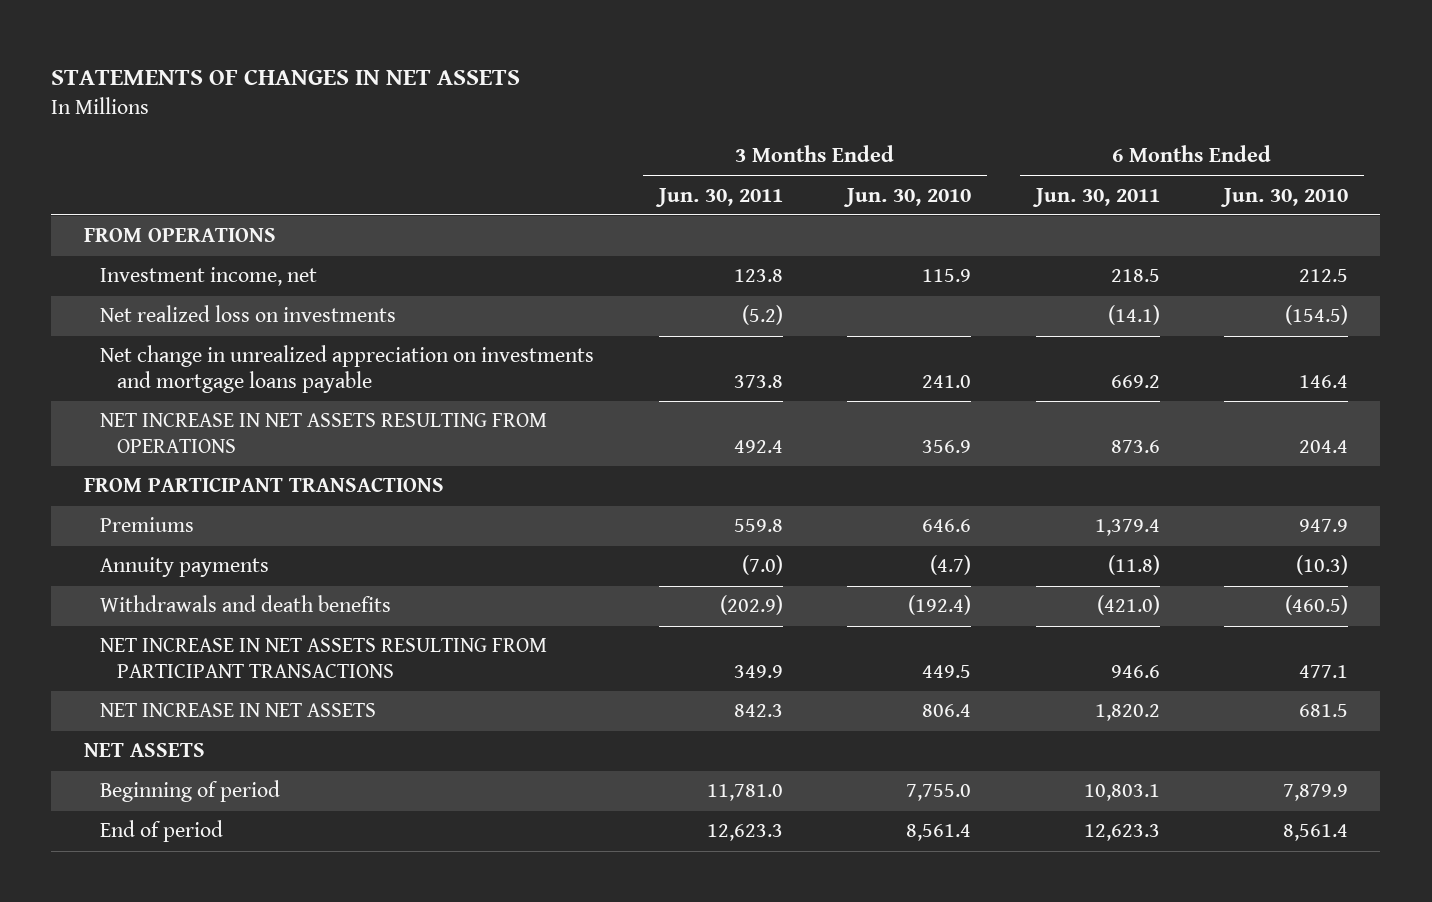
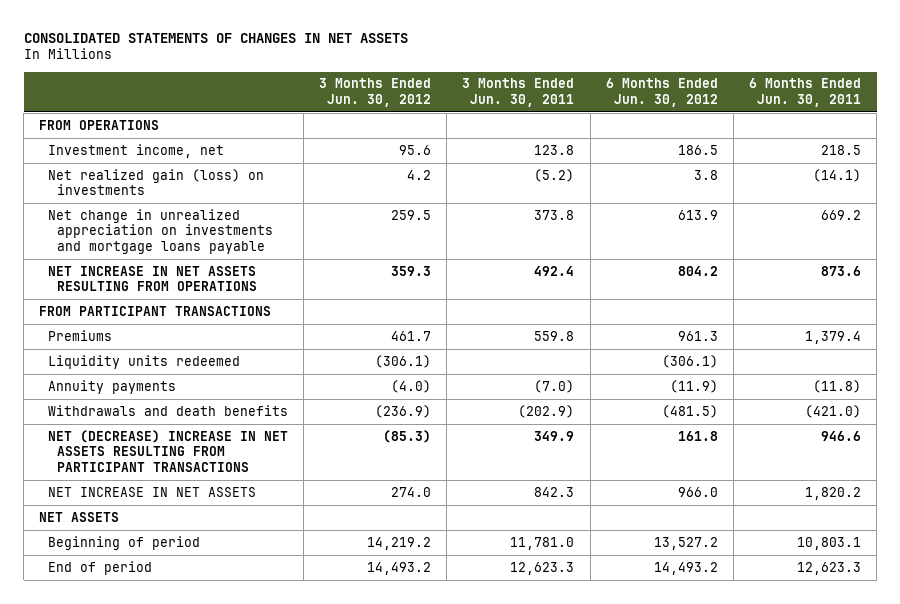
- STATEMENTS OF CHANGES IN NET ASSETS
+ CONSOLIDATED STATEMENTS OF CHANGES IN NET ASSETS
- | 3 Months Ended Jun. 30, 2011 | 3 Months Ended Jun. 30, 2010 | 6 Months Ended Jun. 30, 2011 | 6 Months Ended Jun. 30, 2010
+ | 3 Months Ended Jun. 30, 2012 | 3 Months Ended Jun. 30, 2011 | 6 Months Ended Jun. 30, 2012 | 6 Months Ended Jun. 30, 2011
- Net realized loss on investments | (5.2) | | (14.1) | (154.5)
+ Net realized gain (loss) on investments | 4.2 | (5.2) | 3.8 | (14.1)
+ Liquidity units redeemed | (306.1) | | (306.1) |
- NET INCREASE IN NET ASSETS RESULTING FROM PARTICIPANT TRANSACTIONS | 349.9 | 449.5 | 946.6 | 477.1
+ NET (DECREASE) INCREASE IN NET ASSETS RESULTING FROM PARTICIPANT TRANSACTIONS | (85.3) | 349.9 | 161.8 | 946.6

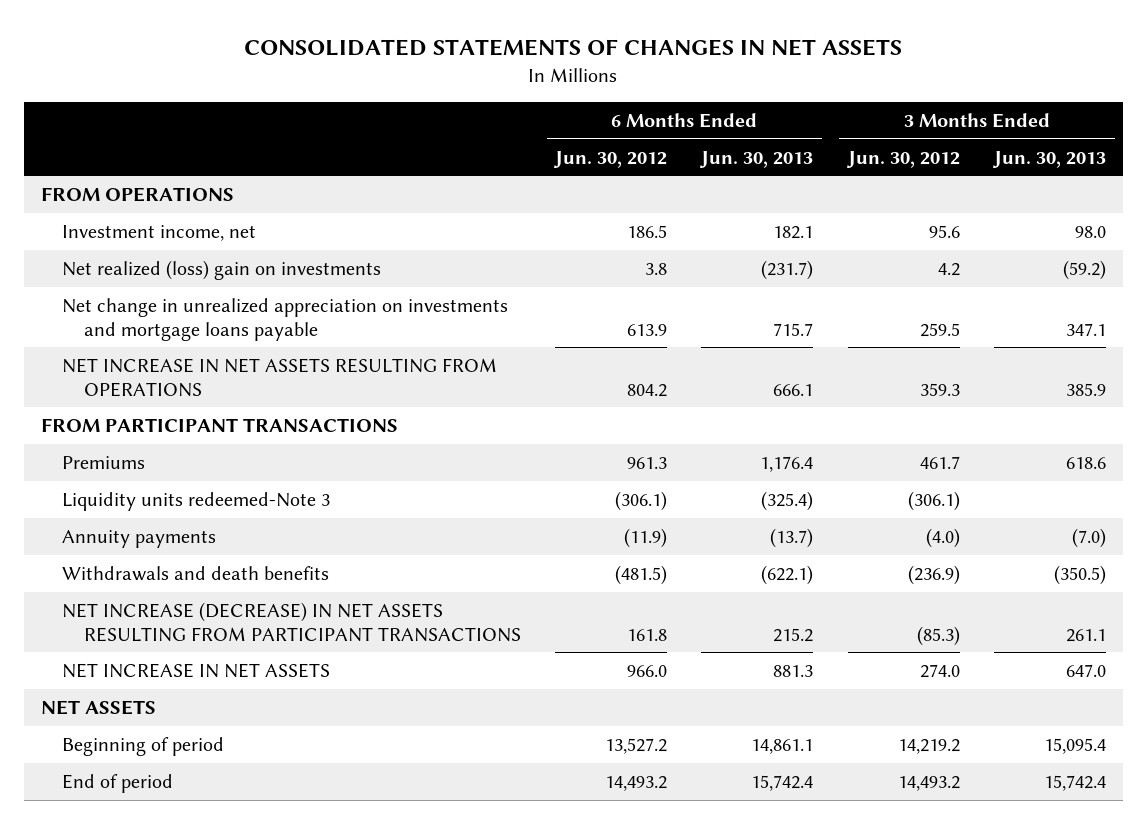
- | 3 Months Ended Jun. 30, 2012 | 3 Months Ended Jun. 30, 2011 | 6 Months Ended Jun. 30, 2012 | 6 Months Ended Jun. 30, 2011
+ | 6 Months Ended Jun. 30, 2012 | 6 Months Ended Jun. 30, 2013 | 3 Months Ended Jun. 30, 2012 | 3 Months Ended Jun. 30, 2013
- Net realized gain (loss) on investments | 4.2 | (5.2) | 3.8 | (14.1)
+ Net realized (loss) gain on investments | 3.8 | (231.7) | 4.2 | (59.2)
- Liquidity units redeemed | (306.1) | | (306.1) |
+ Liquidity units redeemed-Note 3 | (306.1) | (325.4) | (306.1) |
- NET (DECREASE) INCREASE IN NET ASSETS RESULTING FROM PARTICIPANT TRANSACTIONS | (85.3) | 349.9 | 161.8 | 946.6
+ NET INCREASE (DECREASE) IN NET ASSETS RESULTING FROM PARTICIPANT TRANSACTIONS | 161.8 | 215.2 | (85.3) | 261.1

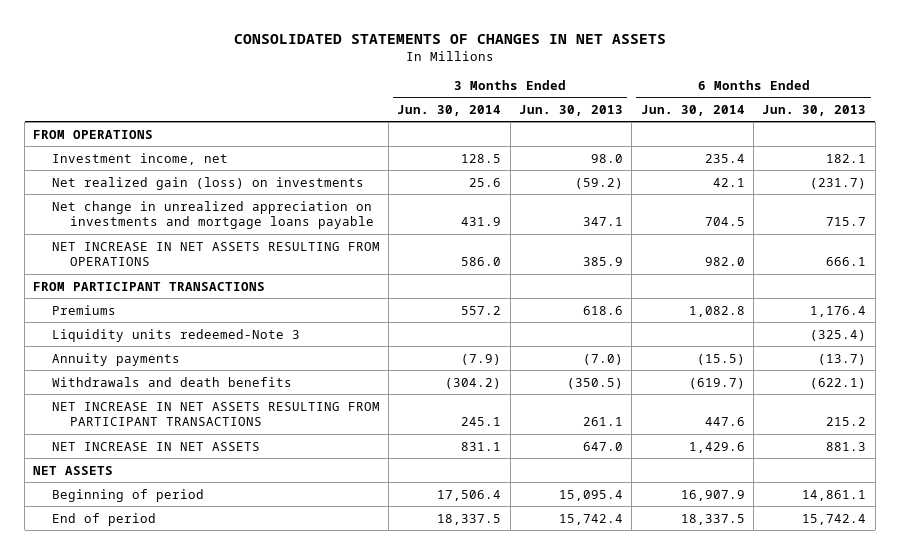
- | 6 Months Ended Jun. 30, 2012 | 6 Months Ended Jun. 30, 2013 | 3 Months Ended Jun. 30, 2012 | 3 Months Ended Jun. 30, 2013
+ | 3 Months Ended Jun. 30, 2014 | 3 Months Ended Jun. 30, 2013 | 6 Months Ended Jun. 30, 2014 | 6 Months Ended Jun. 30, 2013
- Net realized (loss) gain on investments | 3.8 | (231.7) | 4.2 | (59.2)
+ Net realized gain (loss) on investments | 25.6 | (59.2) | 42.1 | (231.7)
- NET INCREASE (DECREASE) IN NET ASSETS RESULTING FROM PARTICIPANT TRANSACTIONS | 161.8 | 215.2 | (85.3) | 261.1
+ NET INCREASE IN NET ASSETS RESULTING FROM PARTICIPANT TRANSACTIONS | 245.1 | 261.1 | 447.6 | 215.2

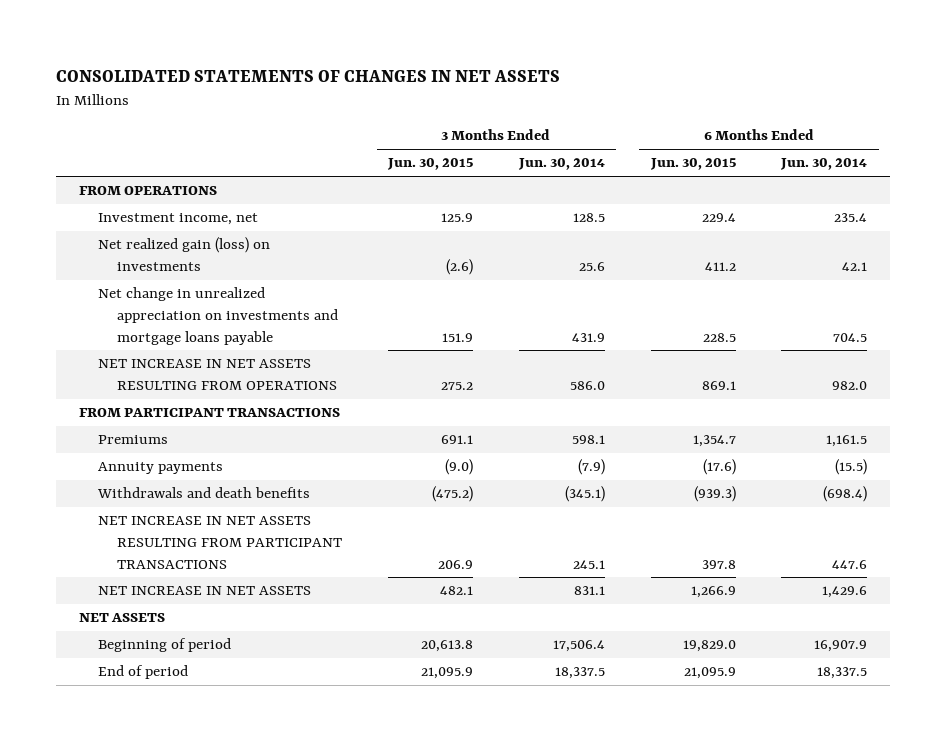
- | 3 Months Ended Jun. 30, 2014 | 3 Months Ended Jun. 30, 2013 | 6 Months Ended Jun. 30, 2014 | 6 Months Ended Jun. 30, 2013
+ | 3 Months Ended Jun. 30, 2015 | 3 Months Ended Jun. 30, 2014 | 6 Months Ended Jun. 30, 2015 | 6 Months Ended Jun. 30, 2014
- Premiums | 557.2 | 618.6 | 1,082.8 | 1,176.4
- Liquidity units redeemed-Note 3 | | | | (325.4)
+ Premiums | 691.1 | 598.1 | 1,354.7 | 1,161.5
- Withdrawals and death benefits | (304.2) | (350.5) | (619.7) | (622.1)
+ Withdrawals and death benefits | (475.2) | (345.1) | (939.3) | (698.4)

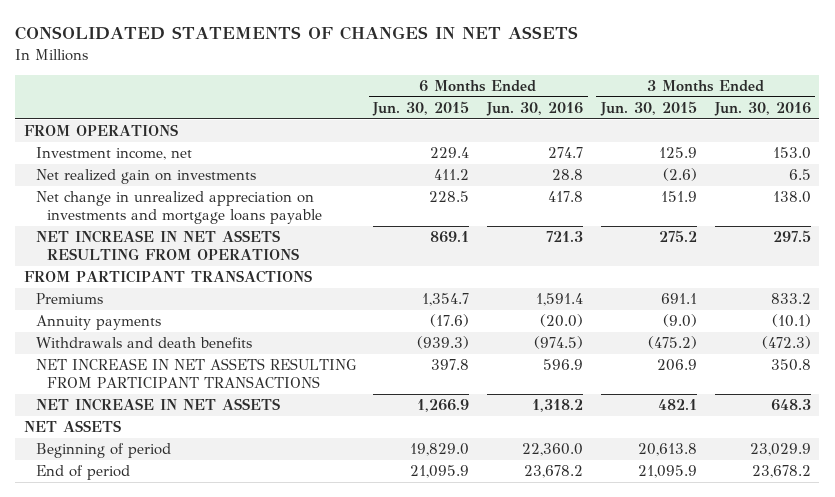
- | 3 Months Ended Jun. 30, 2015 | 3 Months Ended Jun. 30, 2014 | 6 Months Ended Jun. 30, 2015 | 6 Months Ended Jun. 30, 2014
+ | 6 Months Ended Jun. 30, 2015 | 6 Months Ended Jun. 30, 2016 | 3 Months Ended Jun. 30, 2015 | 3 Months Ended Jun. 30, 2016
- Net realized gain (loss) on investments | (2.6) | 25.6 | 411.2 | 42.1
+ Net realized gain on investments | 411.2 | 28.8 | (2.6) | 6.5

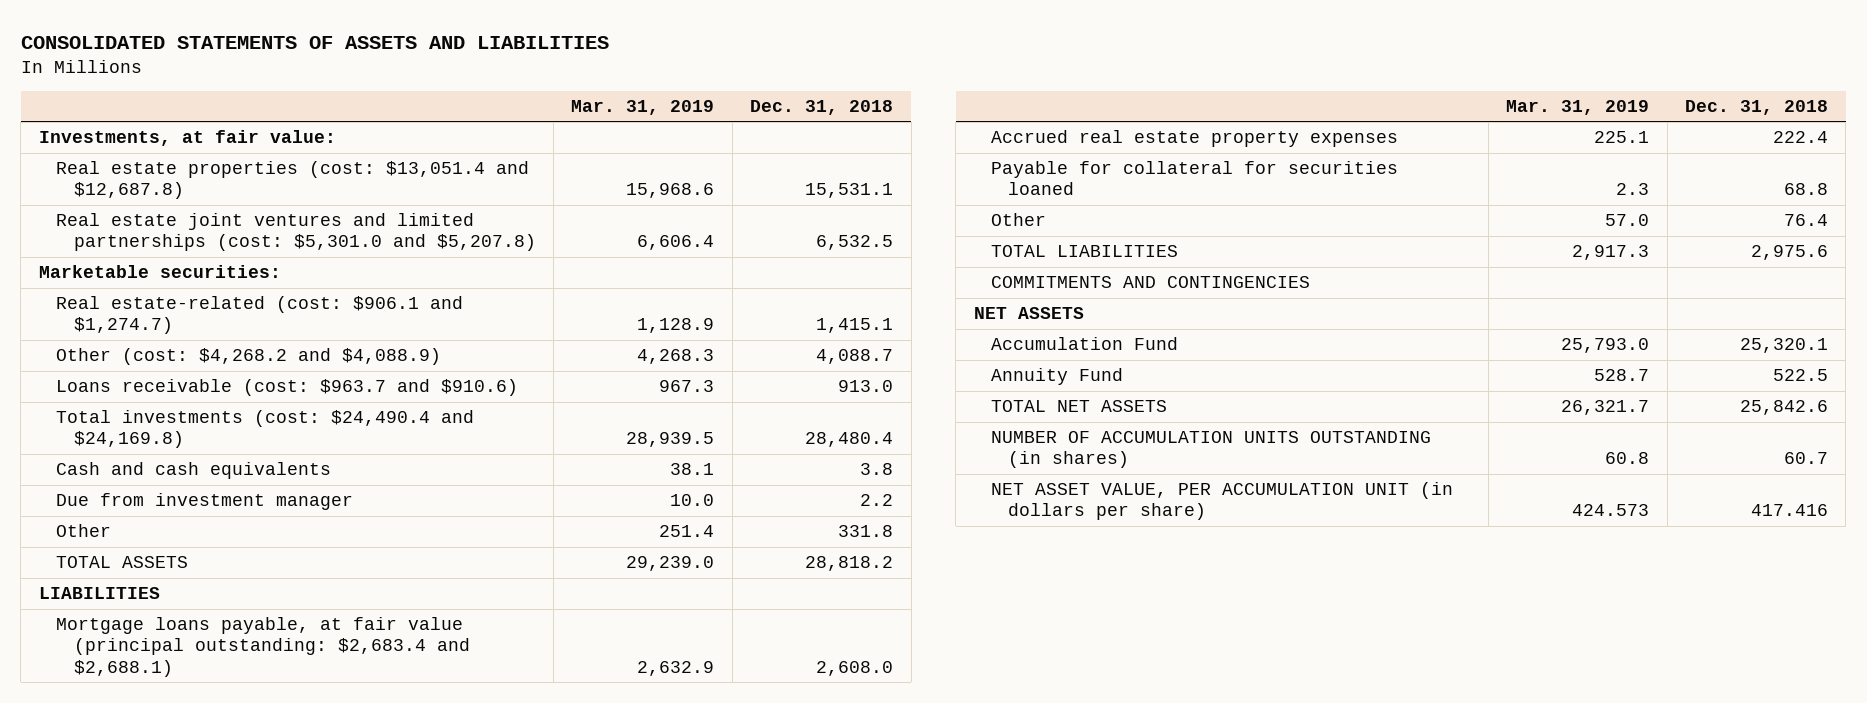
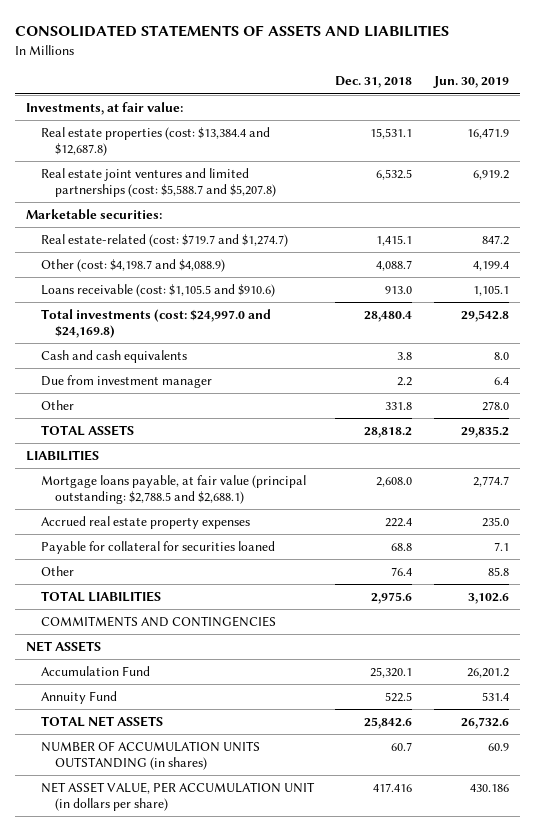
- | Mar. 31, 2019 | Dec. 31, 2018
+ | Dec. 31, 2018 | Jun. 30, 2019
- Real estate properties (cost: $13,051.4 and $12,687.8) | 15,968.6 | 15,531.1
- Real estate joint ventures and limited partnerships (cost: $5,301.0 and $5,207.8) | 6,606.4 | 6,532.5
+ Real estate properties (cost: $13,384.4 and $12,687.8) | 15,531.1 | 16,471.9
+ Real estate joint ventures and limited partnerships (cost: $5,588.7 and $5,207.8) | 6,532.5 | 6,919.2
- Real estate-related (cost: $906.1 and $1,274.7) | 1,128.9 | 1,415.1
- Other (cost: $4,268.2 and $4,088.9) | 4,268.3 | 4,088.7
- Loans receivable (cost: $963.7 and $910.6) | 967.3 | 913.0
- Total investments (cost: $24,490.4 and $24,169.8) | 28,939.5 | 28,480.4
+ Real estate-related (cost: $719.7 and $1,274.7) | 1,415.1 | 847.2
+ Other (cost: $4,198.7 and $4,088.9) | 4,088.7 | 4,199.4
+ Loans receivable (cost: $1,105.5 and $910.6) | 913.0 | 1,105.1
+ Total investments (cost: $24,997.0 and $24,169.8) | 28,480.4 | 29,542.8
- Mortgage loans payable, at fair value (principal outstanding: $2,683.4 and $2,688.1) | 2,632.9 | 2,608.0
+ Mortgage loans payable, at fair value (principal outstanding: $2,788.5 and $2,688.1) | 2,608.0 | 2,774.7

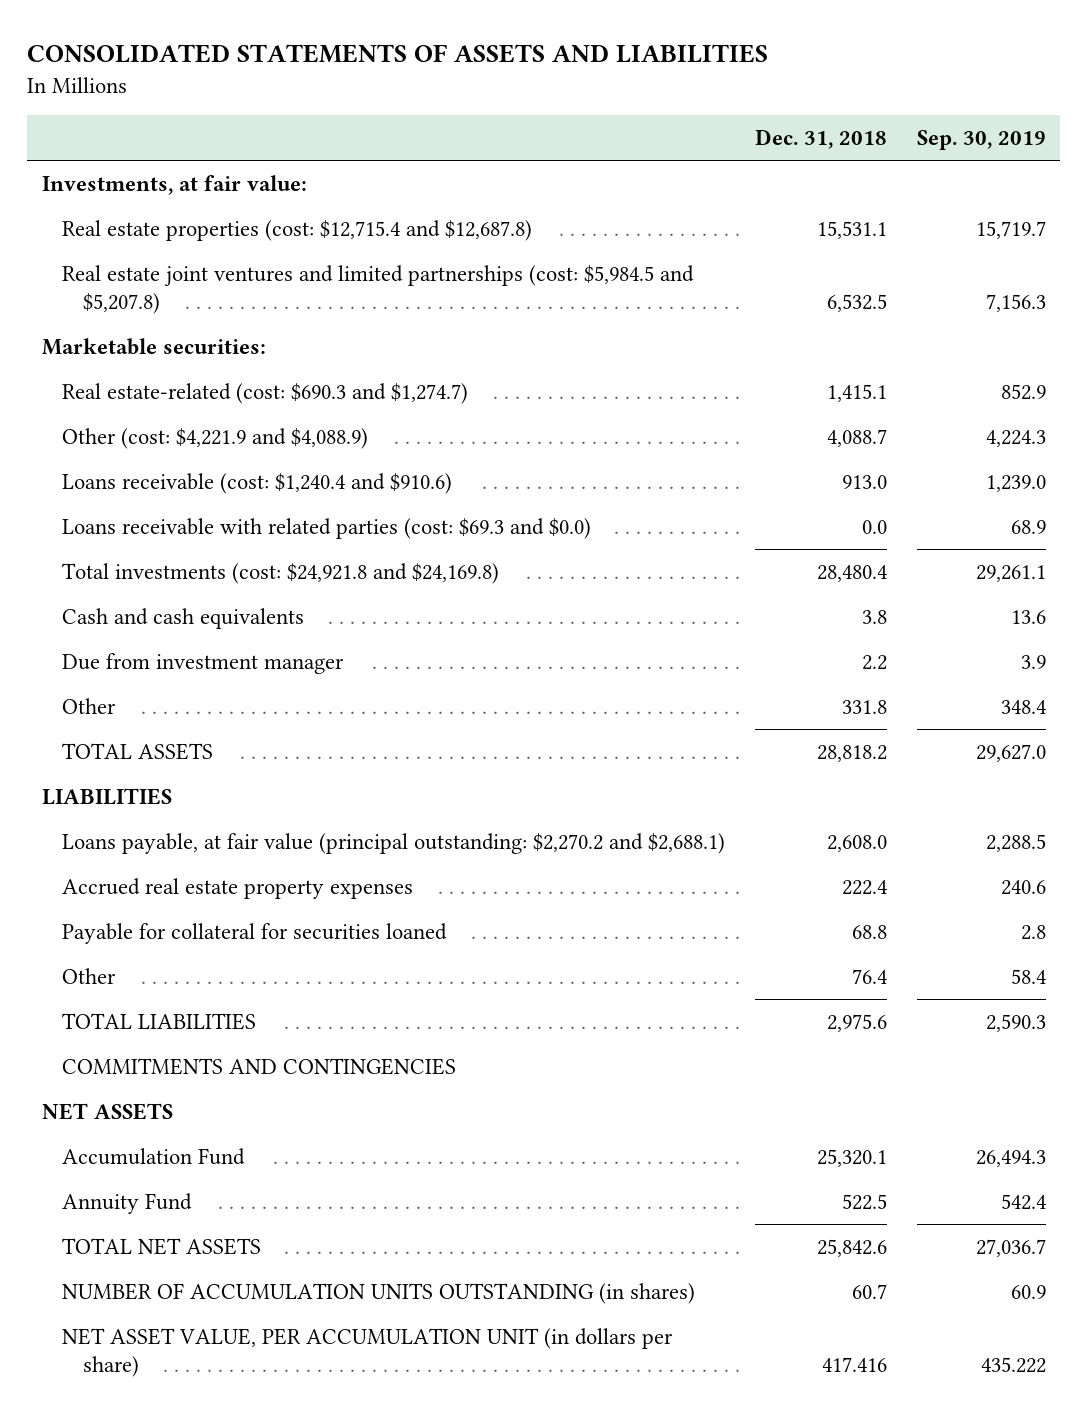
- | Dec. 31, 2018 | Jun. 30, 2019
+ | Dec. 31, 2018 | Sep. 30, 2019
- Real estate properties (cost: $13,384.4 and $12,687.8) | 15,531.1 | 16,471.9
- Real estate joint ventures and limited partnerships (cost: $5,588.7 and $5,207.8) | 6,532.5 | 6,919.2
+ Real estate properties (cost: $12,715.4 and $12,687.8) | 15,531.1 | 15,719.7
+ Real estate joint ventures and limited partnerships (cost: $5,984.5 and $5,207.8) | 6,532.5 | 7,156.3
- Real estate-related (cost: $719.7 and $1,274.7) | 1,415.1 | 847.2
- Other (cost: $4,198.7 and $4,088.9) | 4,088.7 | 4,199.4
- Loans receivable (cost: $1,105.5 and $910.6) | 913.0 | 1,105.1
- Total investments (cost: $24,997.0 and $24,169.8) | 28,480.4 | 29,542.8
+ Real estate-related (cost: $690.3 and $1,274.7) | 1,415.1 | 852.9
+ Other (cost: $4,221.9 and $4,088.9) | 4,088.7 | 4,224.3
+ Loans receivable (cost: $1,240.4 and $910.6) | 913.0 | 1,239.0
+ Loans receivable with related parties (cost: $69.3 and $0.0) | 0.0 | 68.9
+ Total investments (cost: $24,921.8 and $24,169.8) | 28,480.4 | 29,261.1
- Mortgage loans payable, at fair value (principal outstanding: $2,788.5 and $2,688.1) | 2,608.0 | 2,774.7
+ Loans payable, at fair value (principal outstanding: $2,270.2 and $2,688.1) | 2,608.0 | 2,288.5

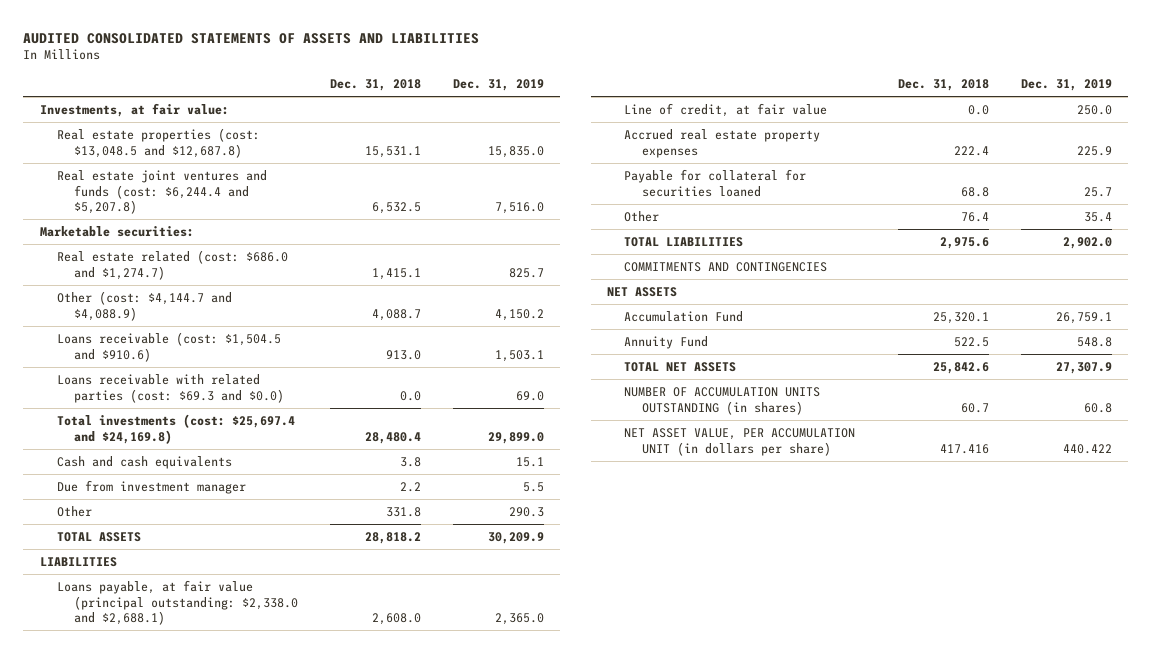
- CONSOLIDATED STATEMENTS OF ASSETS AND LIABILITIES
+ AUDITED CONSOLIDATED STATEMENTS OF ASSETS AND LIABILITIES
- | Dec. 31, 2018 | Sep. 30, 2019
+ | Dec. 31, 2018 | Dec. 31, 2019
- Real estate properties (cost: $12,715.4 and $12,687.8) | 15,531.1 | 15,719.7
- Real estate joint ventures and limited partnerships (cost: $5,984.5 and $5,207.8) | 6,532.5 | 7,156.3
+ Real estate properties (cost: $13,048.5 and $12,687.8) | 15,531.1 | 15,835.0
+ Real estate joint ventures and funds (cost: $6,244.4 and $5,207.8) | 6,532.5 | 7,516.0
- Real estate-related (cost: $690.3 and $1,274.7) | 1,415.1 | 852.9
- Other (cost: $4,221.9 and $4,088.9) | 4,088.7 | 4,224.3
- Loans receivable (cost: $1,240.4 and $910.6) | 913.0 | 1,239.0
+ Real estate related (cost: $686.0 and $1,274.7) | 1,415.1 | 825.7
+ Other (cost: $4,144.7 and $4,088.9) | 4,088.7 | 4,150.2
+ Loans receivable (cost: $1,504.5 and $910.6) | 913.0 | 1,503.1
- Total investments (cost: $24,921.8 and $24,169.8) | 28,480.4 | 29,261.1
+ Total investments (cost: $25,697.4 and $24,169.8) | 28,480.4 | 29,899.0
- Loans payable, at fair value (principal outstanding: $2,270.2 and $2,688.1) | 2,608.0 | 2,288.5
+ Loans payable, at fair value (principal outstanding: $2,338.0 and $2,688.1) | 2,608.0 | 2,365.0
+ Line of credit, at fair value | 0.0 | 250.0

